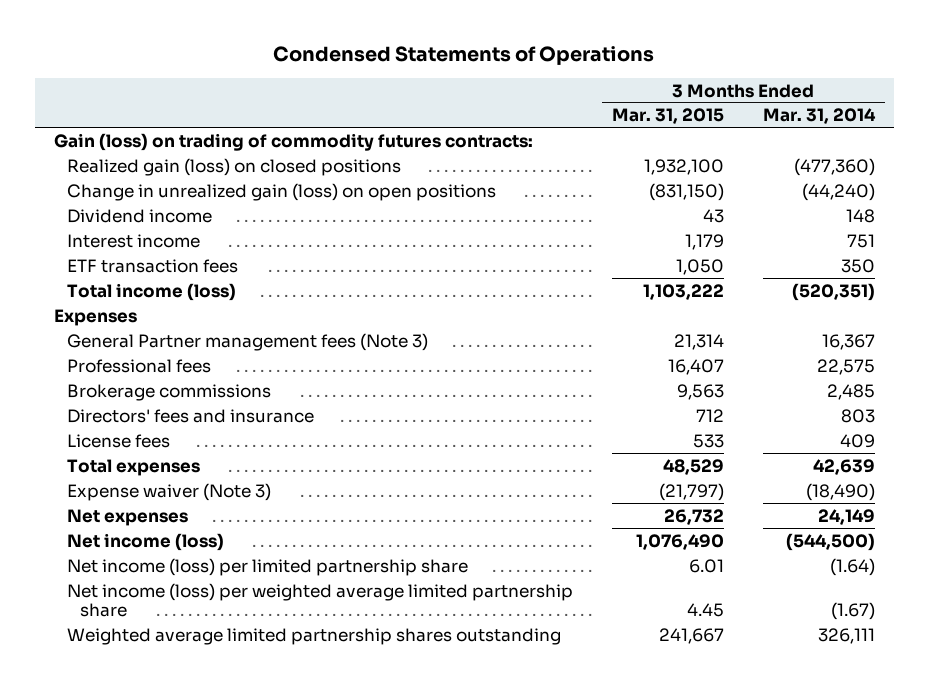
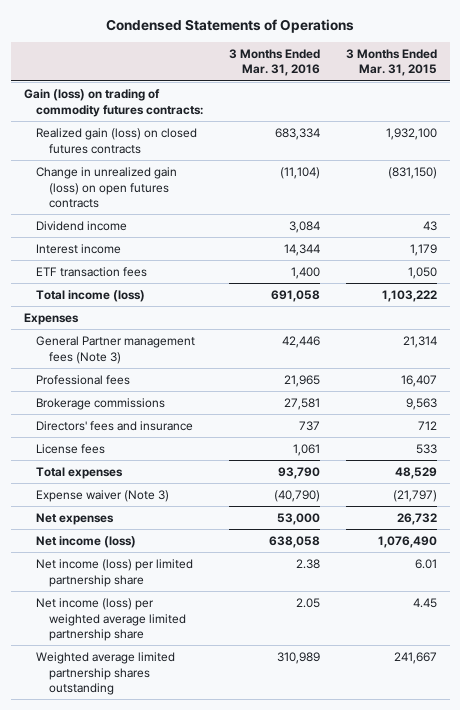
- | 3 Months Ended Mar. 31, 2015 | 3 Months Ended Mar. 31, 2014
+ | 3 Months Ended Mar. 31, 2016 | 3 Months Ended Mar. 31, 2015
- Realized gain (loss) on closed positions | 1,932,100 | (477,360)
- Change in unrealized gain (loss) on open positions | (831,150) | (44,240)
+ Realized gain (loss) on closed futures contracts | 683,334 | 1,932,100
+ Change in unrealized gain (loss) on open futures contracts | (11,104) | (831,150)

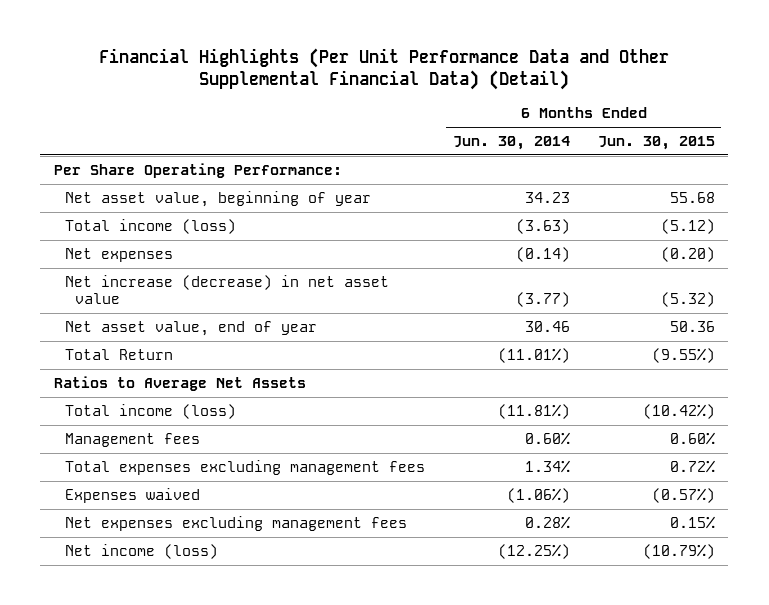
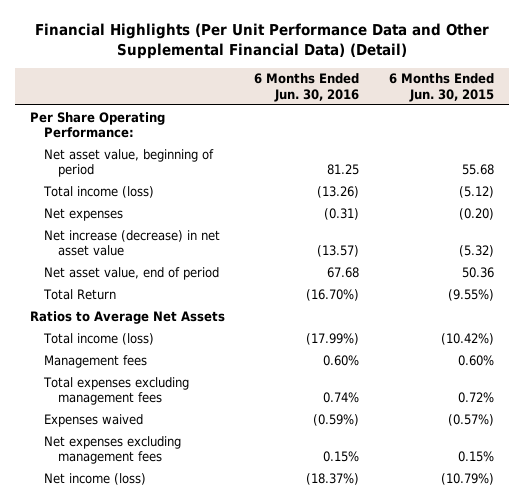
- | 6 Months Ended Jun. 30, 2014 | 6 Months Ended Jun. 30, 2015
+ | 6 Months Ended Jun. 30, 2016 | 6 Months Ended Jun. 30, 2015
- Net asset value, beginning of year | 34.23 | 55.68
+ Net asset value, beginning of period | 81.25 | 55.68
- Net asset value, end of year | 30.46 | 50.36
+ Net asset value, end of period | 67.68 | 50.36

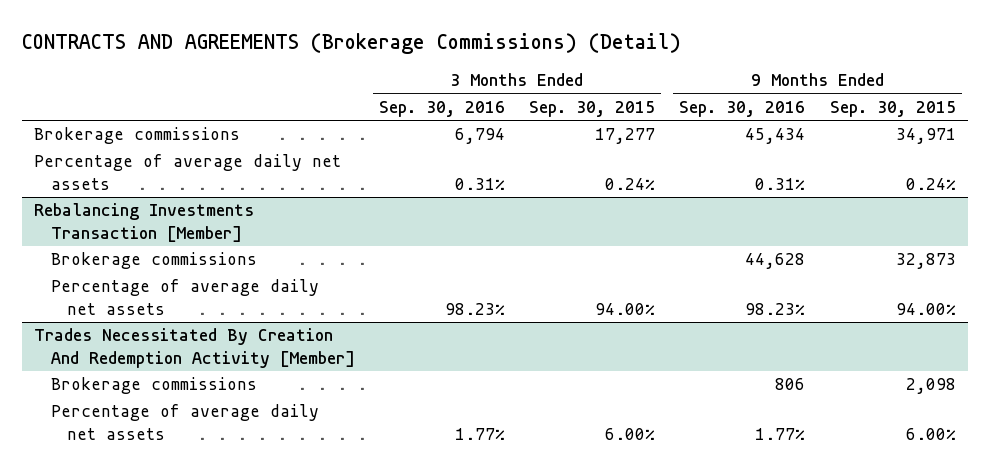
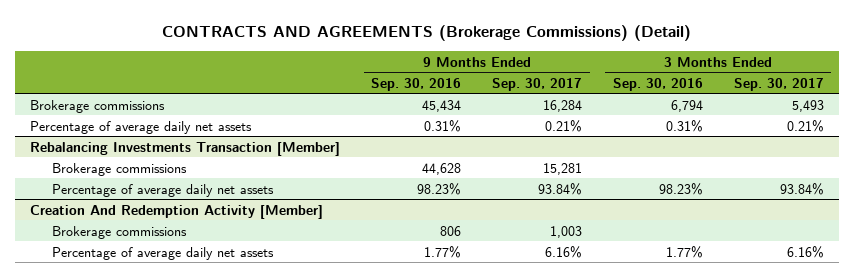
- | 3 Months Ended Sep. 30, 2016 | 3 Months Ended Sep. 30, 2015 | 9 Months Ended Sep. 30, 2016 | 9 Months Ended Sep. 30, 2015
+ | 9 Months Ended Sep. 30, 2016 | 9 Months Ended Sep. 30, 2017 | 3 Months Ended Sep. 30, 2016 | 3 Months Ended Sep. 30, 2017
- Trades Necessitated By Creation And Redemption Activity [Member]
+ Creation And Redemption Activity [Member]

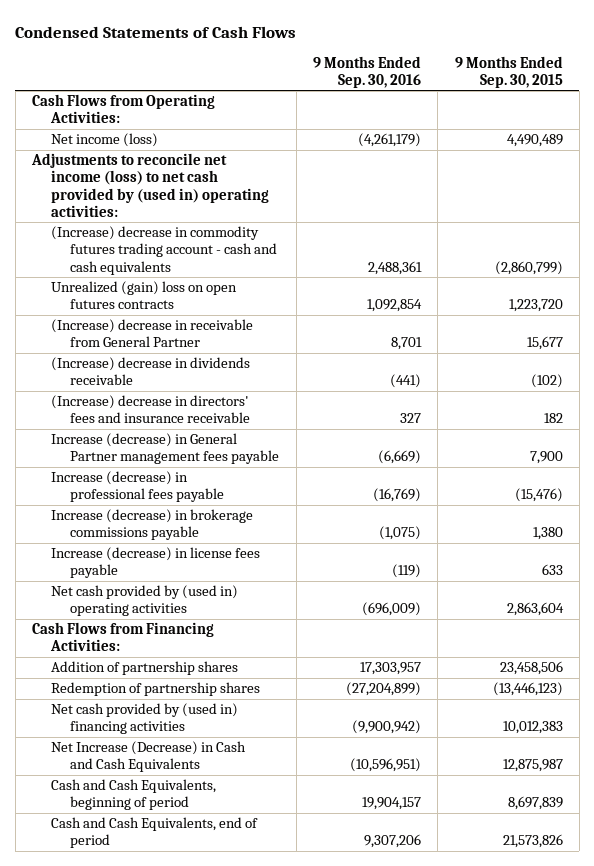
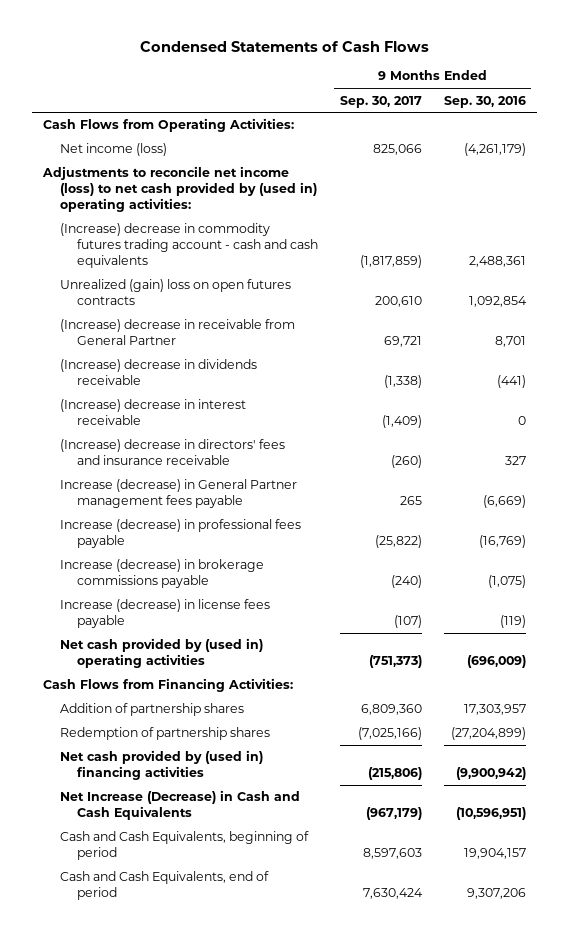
- | 9 Months Ended Sep. 30, 2016 | 9 Months Ended Sep. 30, 2015
+ | 9 Months Ended Sep. 30, 2017 | 9 Months Ended Sep. 30, 2016
+ (Increase) decrease in interest receivable | (1,409) | 0

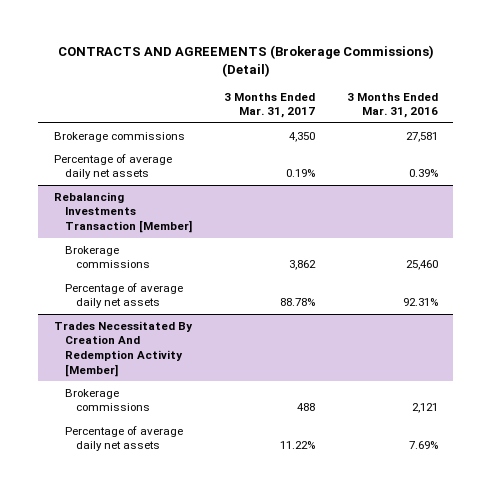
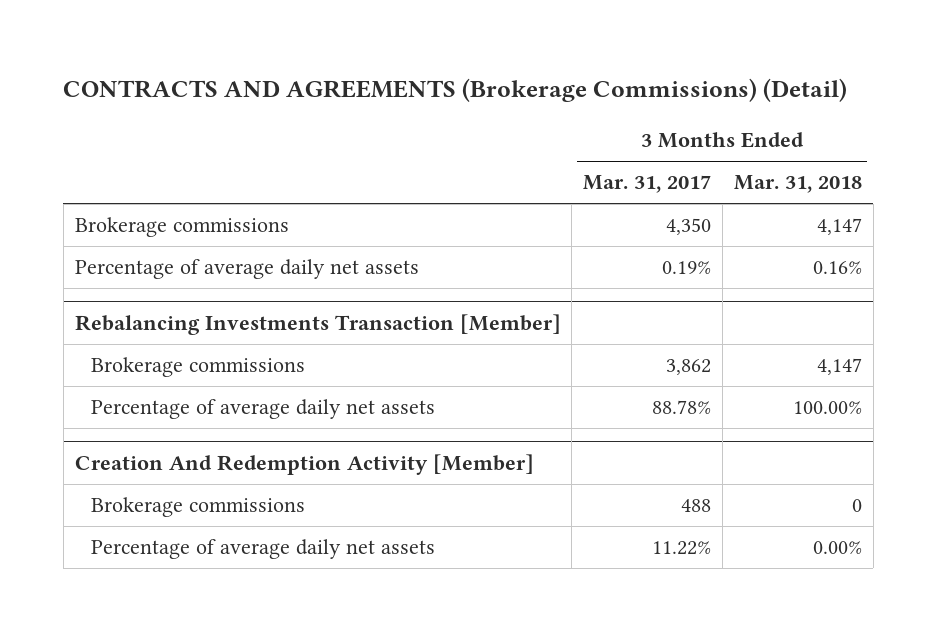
- | 3 Months Ended Mar. 31, 2017 | 3 Months Ended Mar. 31, 2016
+ | 3 Months Ended Mar. 31, 2017 | 3 Months Ended Mar. 31, 2018
- Trades Necessitated By Creation And Redemption Activity [Member]
+ Creation And Redemption Activity [Member]

